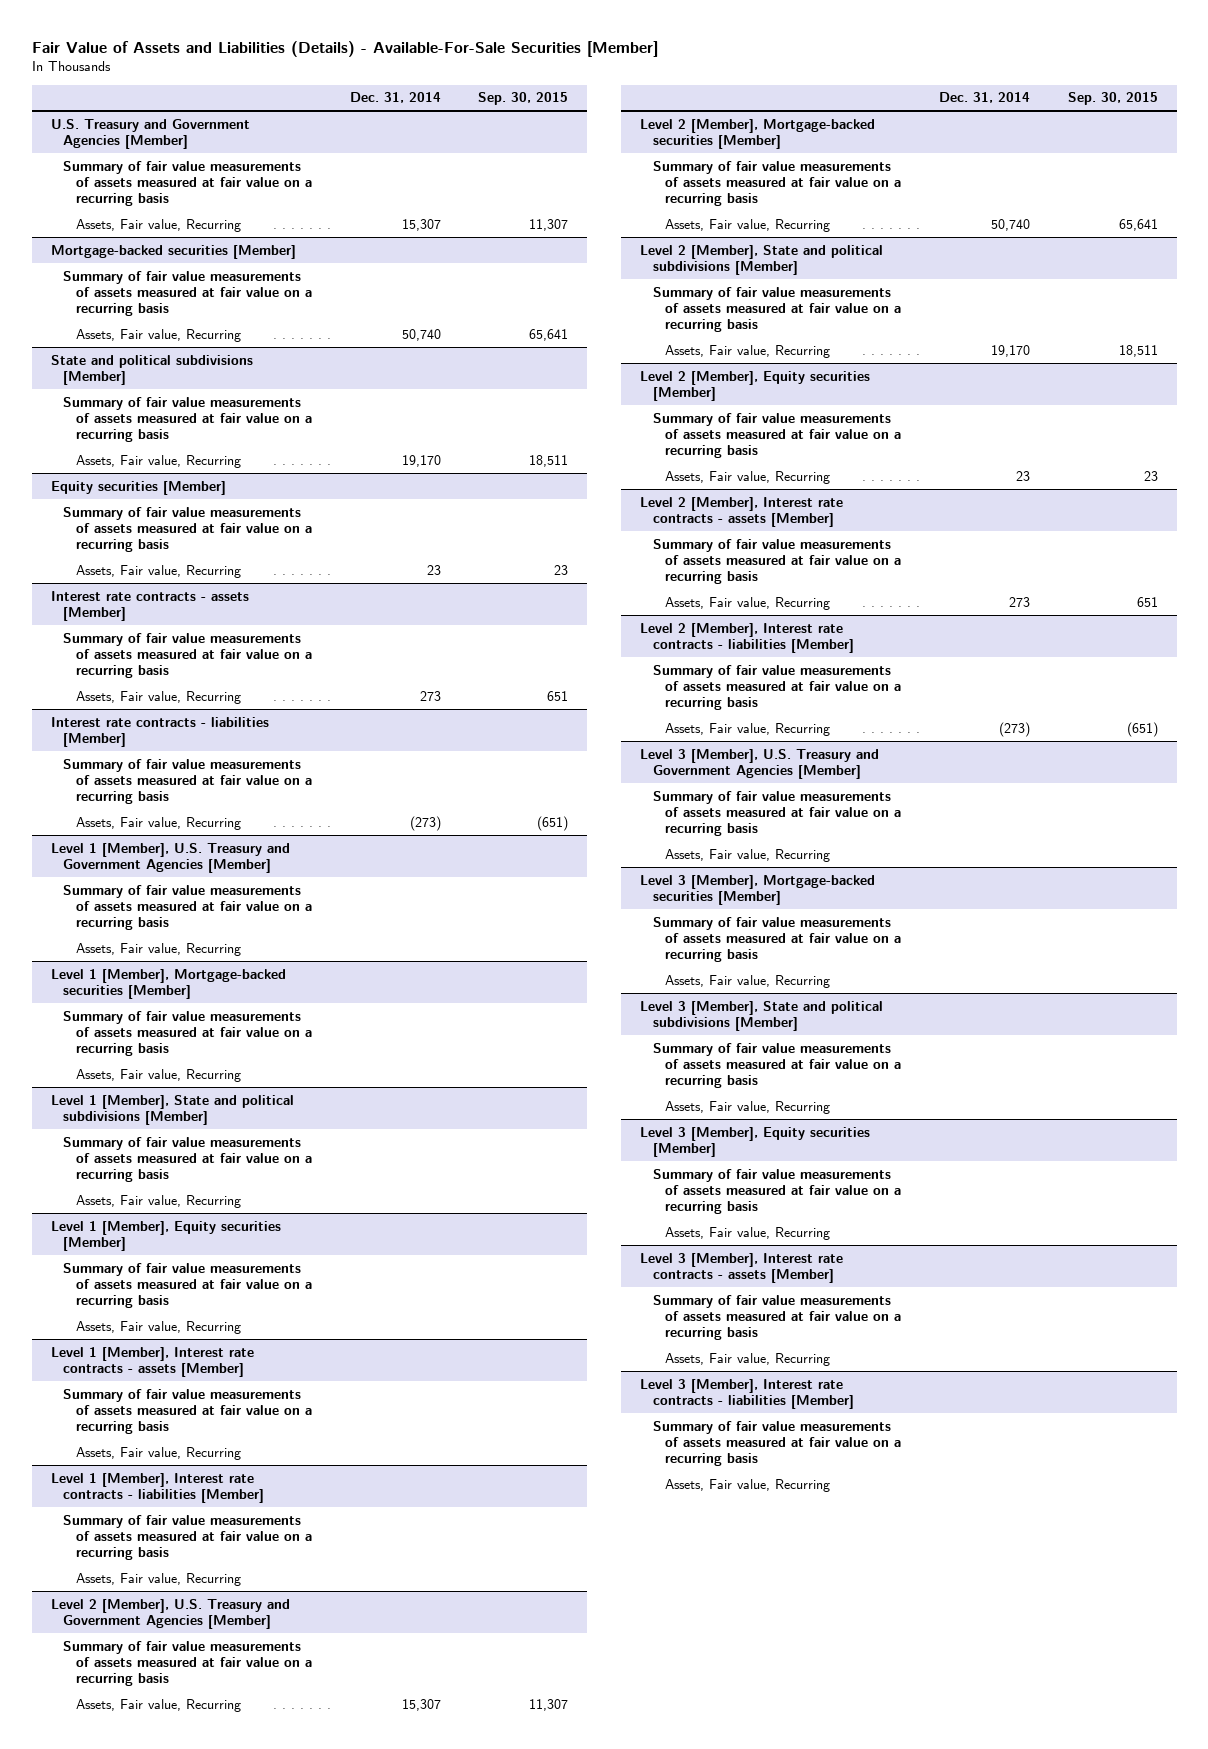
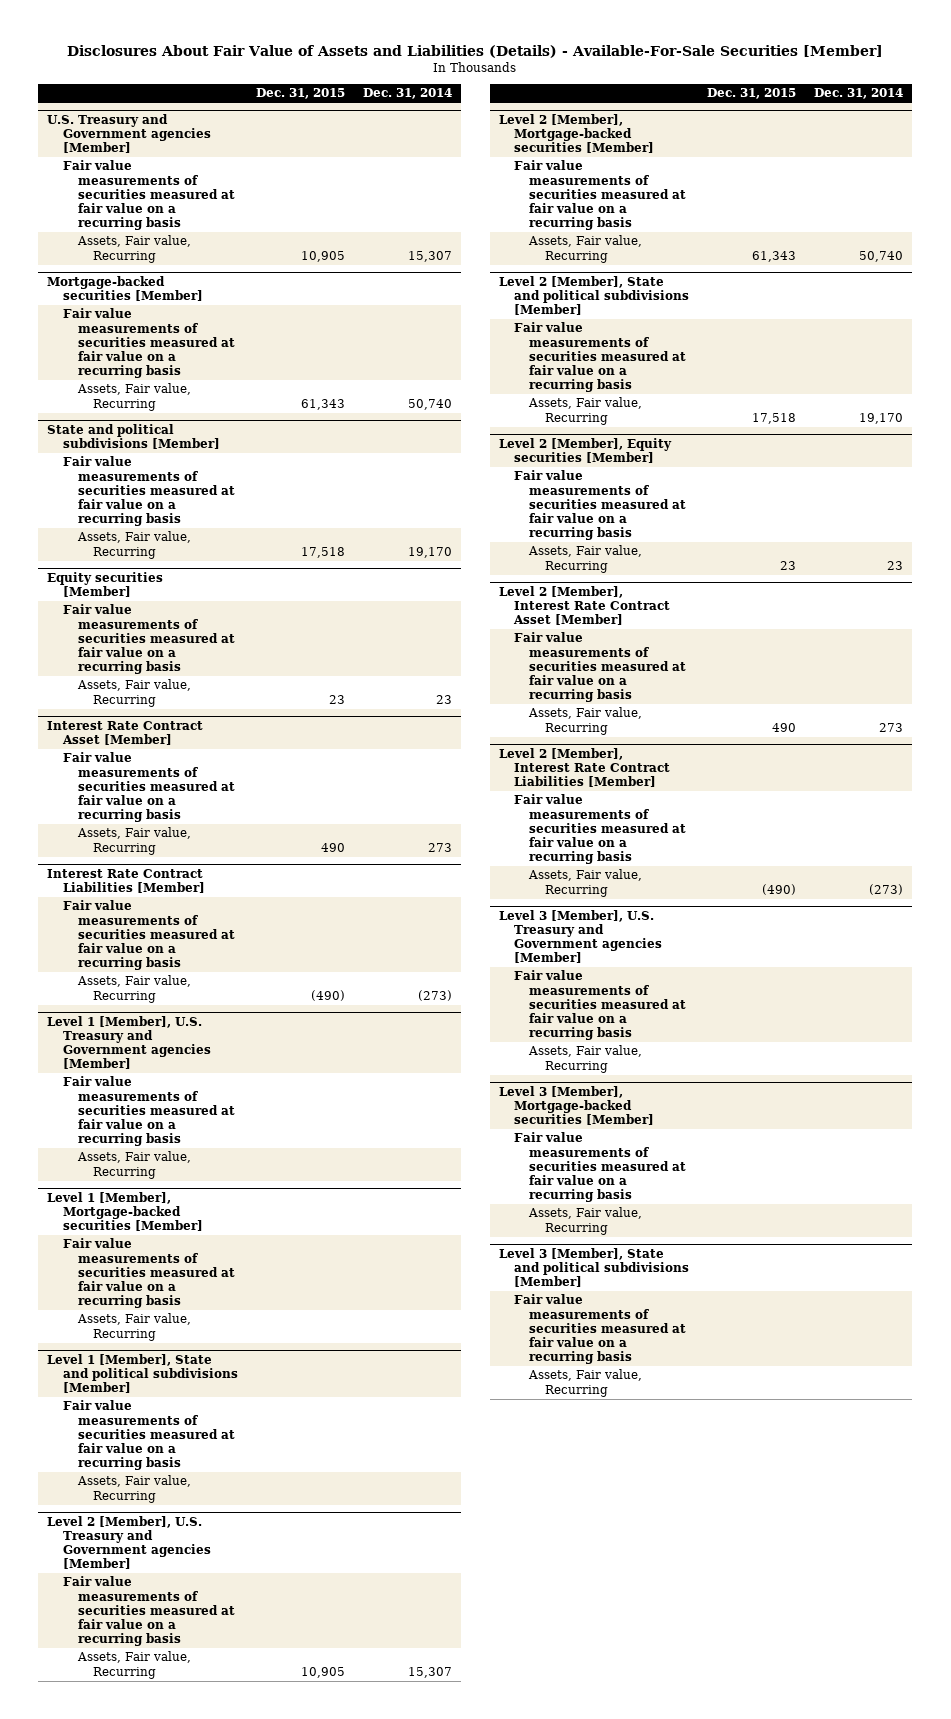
- Fair Value of Assets and Liabilities (Details) - Available-For-Sale Securities [Member]
+ Disclosures About Fair Value of Assets and Liabilities (Details) - Available-For-Sale Securities [Member]
- | Dec. 31, 2014 | Sep. 30, 2015
+ | Dec. 31, 2015 | Dec. 31, 2014
- U.S. Treasury and Government Agencies [Member]
- Summary of fair value measurements of assets measured at fair value on a recurring basis
+ U.S. Treasury and Government agencies [Member]
+ Fair value measurements of securities measured at fair value on a recurring basis
@ Mortgage-backed securities [Member]
- Summary of fair value measurements of assets measured at fair value on a recurring basis
+ Fair value measurements of securities measured at fair value on a recurring basis
@ State and political subdivisions [Member]
- Summary of fair value measurements of assets measured at fair value on a recurring basis
+ Fair value measurements of securities measured at fair value on a recurring basis
@ Equity securities [Member]
- Summary of fair value measurements of assets measured at fair value on a recurring basis
+ Fair value measurements of securities measured at fair value on a recurring basis
- Interest rate contracts - assets [Member]
- Summary of fair value measurements of assets measured at fair value on a recurring basis
+ Interest Rate Contract Asset [Member]
+ Fair value measurements of securities measured at fair value on a recurring basis
- Interest rate contracts - liabilities [Member]
- Summary of fair value measurements of assets measured at fair value on a recurring basis
+ Interest Rate Contract Liabilities [Member]
+ Fair value measurements of securities measured at fair value on a recurring basis
- Level 1 [Member], U.S. Treasury and Government Agencies [Member]
- Summary of fair value measurements of assets measured at fair value on a recurring basis
+ Level 1 [Member], U.S. Treasury and Government agencies [Member]
+ Fair value measurements of securities measured at fair value on a recurring basis
@ Level 1 [Member], Mortgage-backed securities [Member]
- Summary of fair value measurements of assets measured at fair value on a recurring basis
+ Fair value measurements of securities measured at fair value on a recurring basis
@ Level 1 [Member], State and political subdivisions [Member]
- Summary of fair value measurements of assets measured at fair value on a recurring basis
- Assets, Fair value, Recurring
- Level 1 [Member], Equity securities [Member]
- Summary of fair value measurements of assets measured at fair value on a recurring basis
- Assets, Fair value, Recurring
- Level 1 [Member], Interest rate contracts - assets [Member]
- Summary of fair value measurements of assets measured at fair value on a recurring basis
- Assets, Fair value, Recurring
- Level 1 [Member], Interest rate contracts - liabilities [Member]
- Summary of fair value measurements of assets measured at fair value on a recurring basis
@ Level 1 [Member], State and political subdivisions [Member]
+ Fair value measurements of securities measured at fair value on a recurring basis
- Level 2 [Member], U.S. Treasury and Government Agencies [Member]
- Summary of fair value measurements of assets measured at fair value on a recurring basis
+ Level 2 [Member], U.S. Treasury and Government agencies [Member]
+ Fair value measurements of securities measured at fair value on a recurring basis
@ Level 2 [Member], Mortgage-backed securities [Member]
- Summary of fair value measurements of assets measured at fair value on a recurring basis
+ Fair value measurements of securities measured at fair value on a recurring basis
@ Level 2 [Member], State and political subdivisions [Member]
- Summary of fair value measurements of assets measured at fair value on a recurring basis
+ Fair value measurements of securities measured at fair value on a recurring basis
@ Level 2 [Member], Equity securities [Member]
- Summary of fair value measurements of assets measured at fair value on a recurring basis
+ Fair value measurements of securities measured at fair value on a recurring basis
- Level 2 [Member], Interest rate contracts - assets [Member]
- Summary of fair value measurements of assets measured at fair value on a recurring basis
+ Level 2 [Member], Interest Rate Contract Asset [Member]
+ Fair value measurements of securities measured at fair value on a recurring basis
- Level 2 [Member], Interest rate contracts - liabilities [Member]
- Summary of fair value measurements of assets measured at fair value on a recurring basis
+ Level 2 [Member], Interest Rate Contract Liabilities [Member]
+ Fair value measurements of securities measured at fair value on a recurring basis
- Level 3 [Member], U.S. Treasury and Government Agencies [Member]
- Summary of fair value measurements of assets measured at fair value on a recurring basis
+ Level 3 [Member], U.S. Treasury and Government agencies [Member]
+ Fair value measurements of securities measured at fair value on a recurring basis
@ Level 3 [Member], Mortgage-backed securities [Member]
- Summary of fair value measurements of assets measured at fair value on a recurring basis
+ Fair value measurements of securities measured at fair value on a recurring basis
@ Level 3 [Member], State and political subdivisions [Member]
- Summary of fair value measurements of assets measured at fair value on a recurring basis
- Assets, Fair value, Recurring
- Level 3 [Member], Equity securities [Member]
- Summary of fair value measurements of assets measured at fair value on a recurring basis
- Assets, Fair value, Recurring
- Level 3 [Member], Interest rate contracts - assets [Member]
- Summary of fair value measurements of assets measured at fair value on a recurring basis
- Assets, Fair value, Recurring
- Level 3 [Member], Interest rate contracts - liabilities [Member]
- Summary of fair value measurements of assets measured at fair value on a recurring basis
@ Level 3 [Member], State and political subdivisions [Member]
+ Fair value measurements of securities measured at fair value on a recurring basis

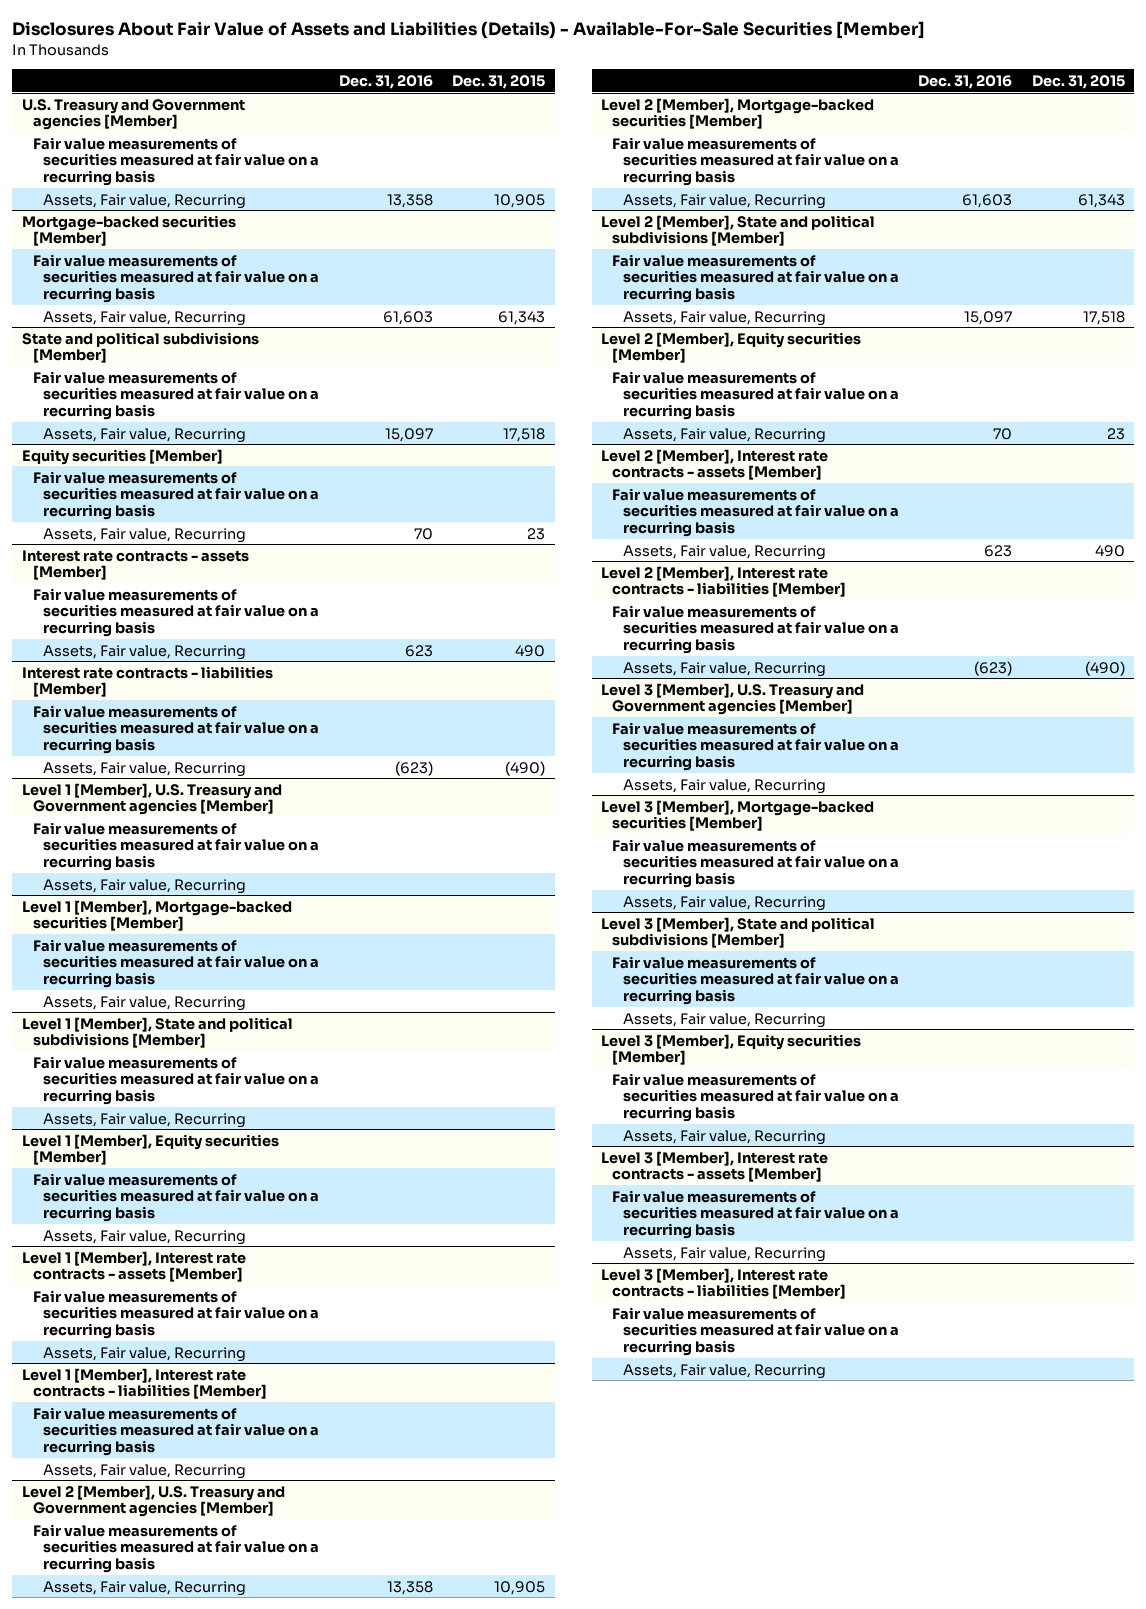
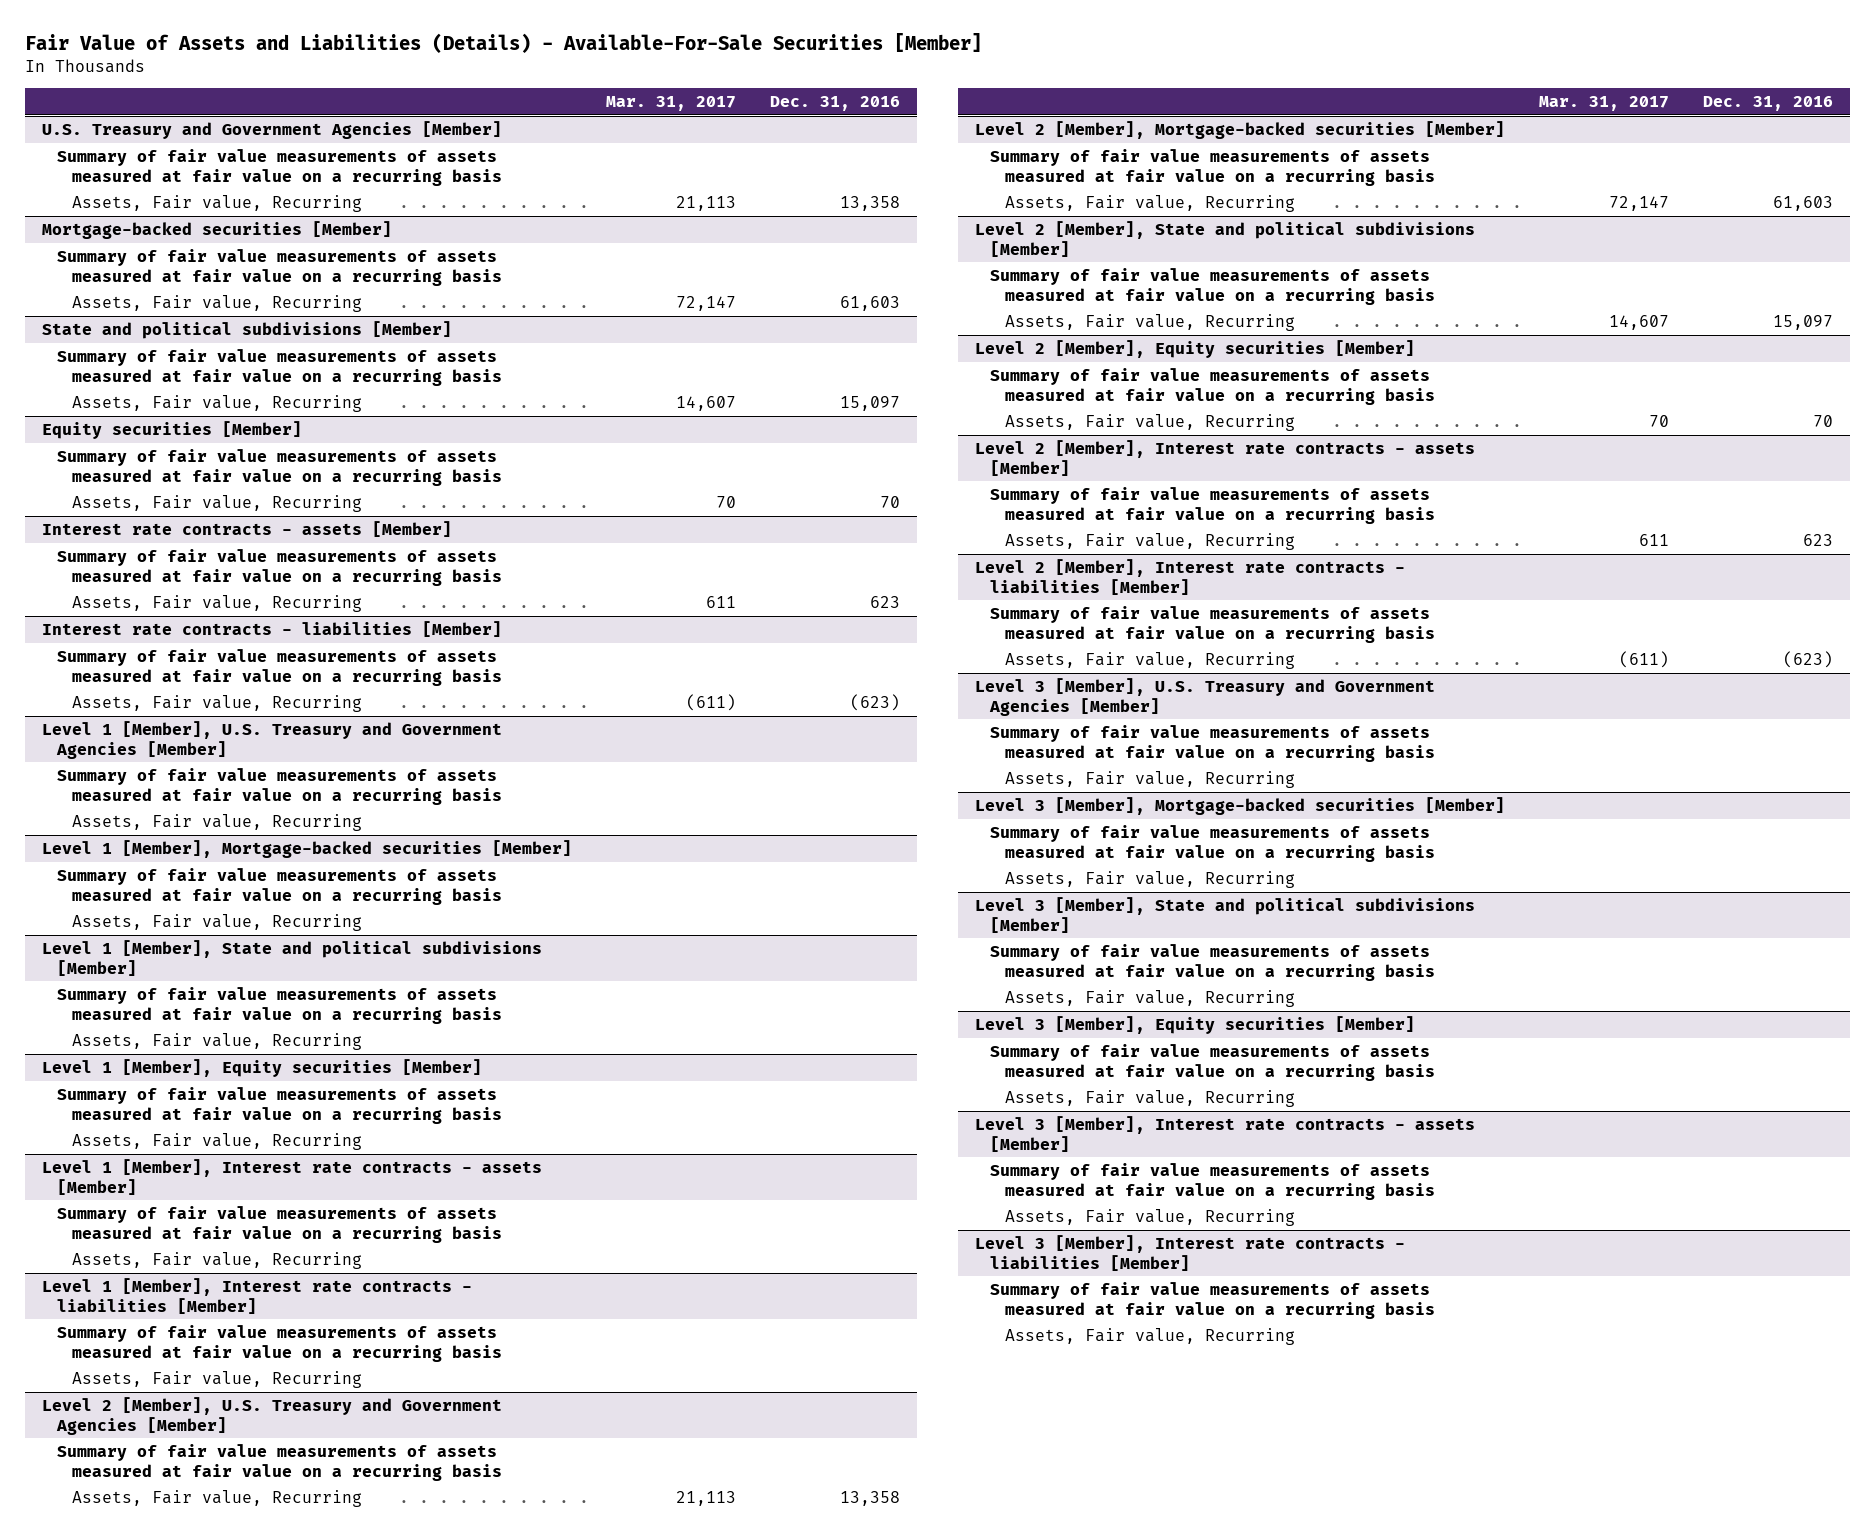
- Disclosures About Fair Value of Assets and Liabilities (Details) - Available-For-Sale Securities [Member]
+ Fair Value of Assets and Liabilities (Details) - Available-For-Sale Securities [Member]
- | Dec. 31, 2016 | Dec. 31, 2015
+ | Mar. 31, 2017 | Dec. 31, 2016
- U.S. Treasury and Government agencies [Member]
- Fair value measurements of securities measured at fair value on a recurring basis
+ U.S. Treasury and Government Agencies [Member]
+ Summary of fair value measurements of assets measured at fair value on a recurring basis
@ Mortgage-backed securities [Member]
- Fair value measurements of securities measured at fair value on a recurring basis
+ Summary of fair value measurements of assets measured at fair value on a recurring basis
@ State and political subdivisions [Member]
- Fair value measurements of securities measured at fair value on a recurring basis
+ Summary of fair value measurements of assets measured at fair value on a recurring basis
@ Equity securities [Member]
- Fair value measurements of securities measured at fair value on a recurring basis
+ Summary of fair value measurements of assets measured at fair value on a recurring basis
@ Interest rate contracts - assets [Member]
- Fair value measurements of securities measured at fair value on a recurring basis
+ Summary of fair value measurements of assets measured at fair value on a recurring basis
@ Interest rate contracts - liabilities [Member]
- Fair value measurements of securities measured at fair value on a recurring basis
+ Summary of fair value measurements of assets measured at fair value on a recurring basis
- Level 1 [Member], U.S. Treasury and Government agencies [Member]
- Fair value measurements of securities measured at fair value on a recurring basis
+ Level 1 [Member], U.S. Treasury and Government Agencies [Member]
+ Summary of fair value measurements of assets measured at fair value on a recurring basis
@ Level 1 [Member], Mortgage-backed securities [Member]
- Fair value measurements of securities measured at fair value on a recurring basis
+ Summary of fair value measurements of assets measured at fair value on a recurring basis
@ Level 1 [Member], State and political subdivisions [Member]
- Fair value measurements of securities measured at fair value on a recurring basis
+ Summary of fair value measurements of assets measured at fair value on a recurring basis
@ Level 1 [Member], Equity securities [Member]
- Fair value measurements of securities measured at fair value on a recurring basis
+ Summary of fair value measurements of assets measured at fair value on a recurring basis
@ Level 1 [Member], Interest rate contracts - assets [Member]
- Fair value measurements of securities measured at fair value on a recurring basis
+ Summary of fair value measurements of assets measured at fair value on a recurring basis
@ Level 1 [Member], Interest rate contracts - liabilities [Member]
- Fair value measurements of securities measured at fair value on a recurring basis
+ Summary of fair value measurements of assets measured at fair value on a recurring basis
- Level 2 [Member], U.S. Treasury and Government agencies [Member]
- Fair value measurements of securities measured at fair value on a recurring basis
+ Level 2 [Member], U.S. Treasury and Government Agencies [Member]
+ Summary of fair value measurements of assets measured at fair value on a recurring basis
@ Level 2 [Member], Mortgage-backed securities [Member]
- Fair value measurements of securities measured at fair value on a recurring basis
+ Summary of fair value measurements of assets measured at fair value on a recurring basis
@ Level 2 [Member], State and political subdivisions [Member]
- Fair value measurements of securities measured at fair value on a recurring basis
+ Summary of fair value measurements of assets measured at fair value on a recurring basis
@ Level 2 [Member], Equity securities [Member]
- Fair value measurements of securities measured at fair value on a recurring basis
+ Summary of fair value measurements of assets measured at fair value on a recurring basis
@ Level 2 [Member], Interest rate contracts - assets [Member]
- Fair value measurements of securities measured at fair value on a recurring basis
+ Summary of fair value measurements of assets measured at fair value on a recurring basis
@ Level 2 [Member], Interest rate contracts - liabilities [Member]
- Fair value measurements of securities measured at fair value on a recurring basis
+ Summary of fair value measurements of assets measured at fair value on a recurring basis
- Level 3 [Member], U.S. Treasury and Government agencies [Member]
- Fair value measurements of securities measured at fair value on a recurring basis
+ Level 3 [Member], U.S. Treasury and Government Agencies [Member]
+ Summary of fair value measurements of assets measured at fair value on a recurring basis
@ Level 3 [Member], Mortgage-backed securities [Member]
- Fair value measurements of securities measured at fair value on a recurring basis
+ Summary of fair value measurements of assets measured at fair value on a recurring basis
@ Level 3 [Member], State and political subdivisions [Member]
- Fair value measurements of securities measured at fair value on a recurring basis
+ Summary of fair value measurements of assets measured at fair value on a recurring basis
@ Level 3 [Member], Equity securities [Member]
- Fair value measurements of securities measured at fair value on a recurring basis
+ Summary of fair value measurements of assets measured at fair value on a recurring basis
@ Level 3 [Member], Interest rate contracts - assets [Member]
- Fair value measurements of securities measured at fair value on a recurring basis
+ Summary of fair value measurements of assets measured at fair value on a recurring basis
@ Level 3 [Member], Interest rate contracts - liabilities [Member]
- Fair value measurements of securities measured at fair value on a recurring basis
+ Summary of fair value measurements of assets measured at fair value on a recurring basis

